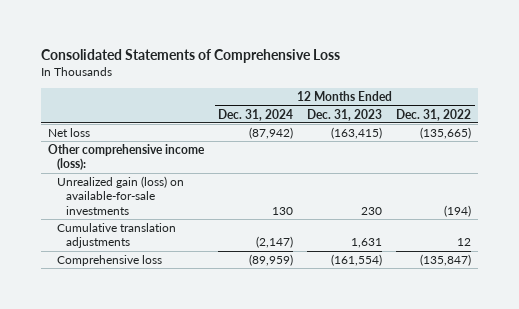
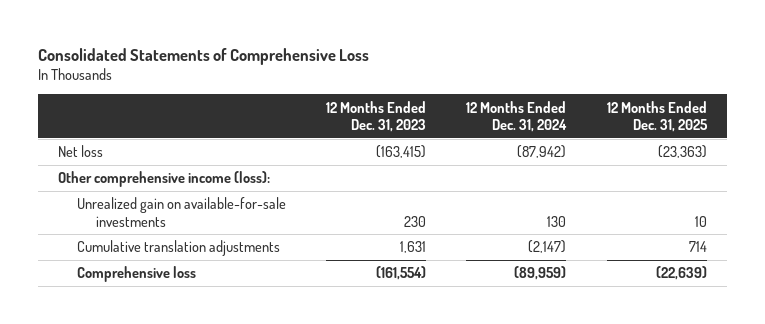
- | 12 Months Ended Dec. 31, 2024 | 12 Months Ended Dec. 31, 2023 | 12 Months Ended Dec. 31, 2022
+ | 12 Months Ended Dec. 31, 2023 | 12 Months Ended Dec. 31, 2024 | 12 Months Ended Dec. 31, 2025
- Unrealized gain (loss) on available-for-sale investments | 130 | 230 | (194)
+ Unrealized gain on available-for-sale investments | 230 | 130 | 10

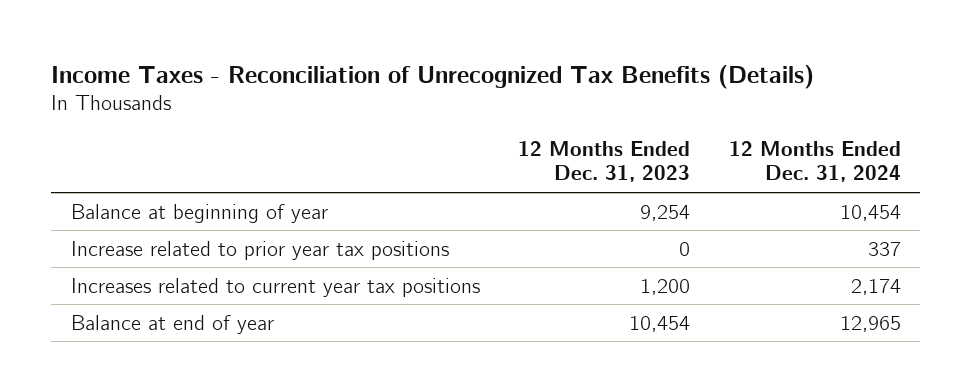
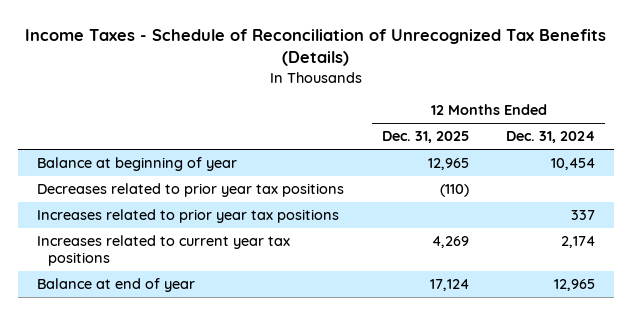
- Income Taxes - Reconciliation of Unrecognized Tax Benefits (Details)
+ Income Taxes - Schedule of Reconciliation of Unrecognized Tax Benefits (Details)
- | 12 Months Ended Dec. 31, 2023 | 12 Months Ended Dec. 31, 2024
+ | 12 Months Ended Dec. 31, 2025 | 12 Months Ended Dec. 31, 2024
- Increase related to prior year tax positions | 0 | 337
+ Decreases related to prior year tax positions | (110) |
+ Increases related to prior year tax positions | | 337

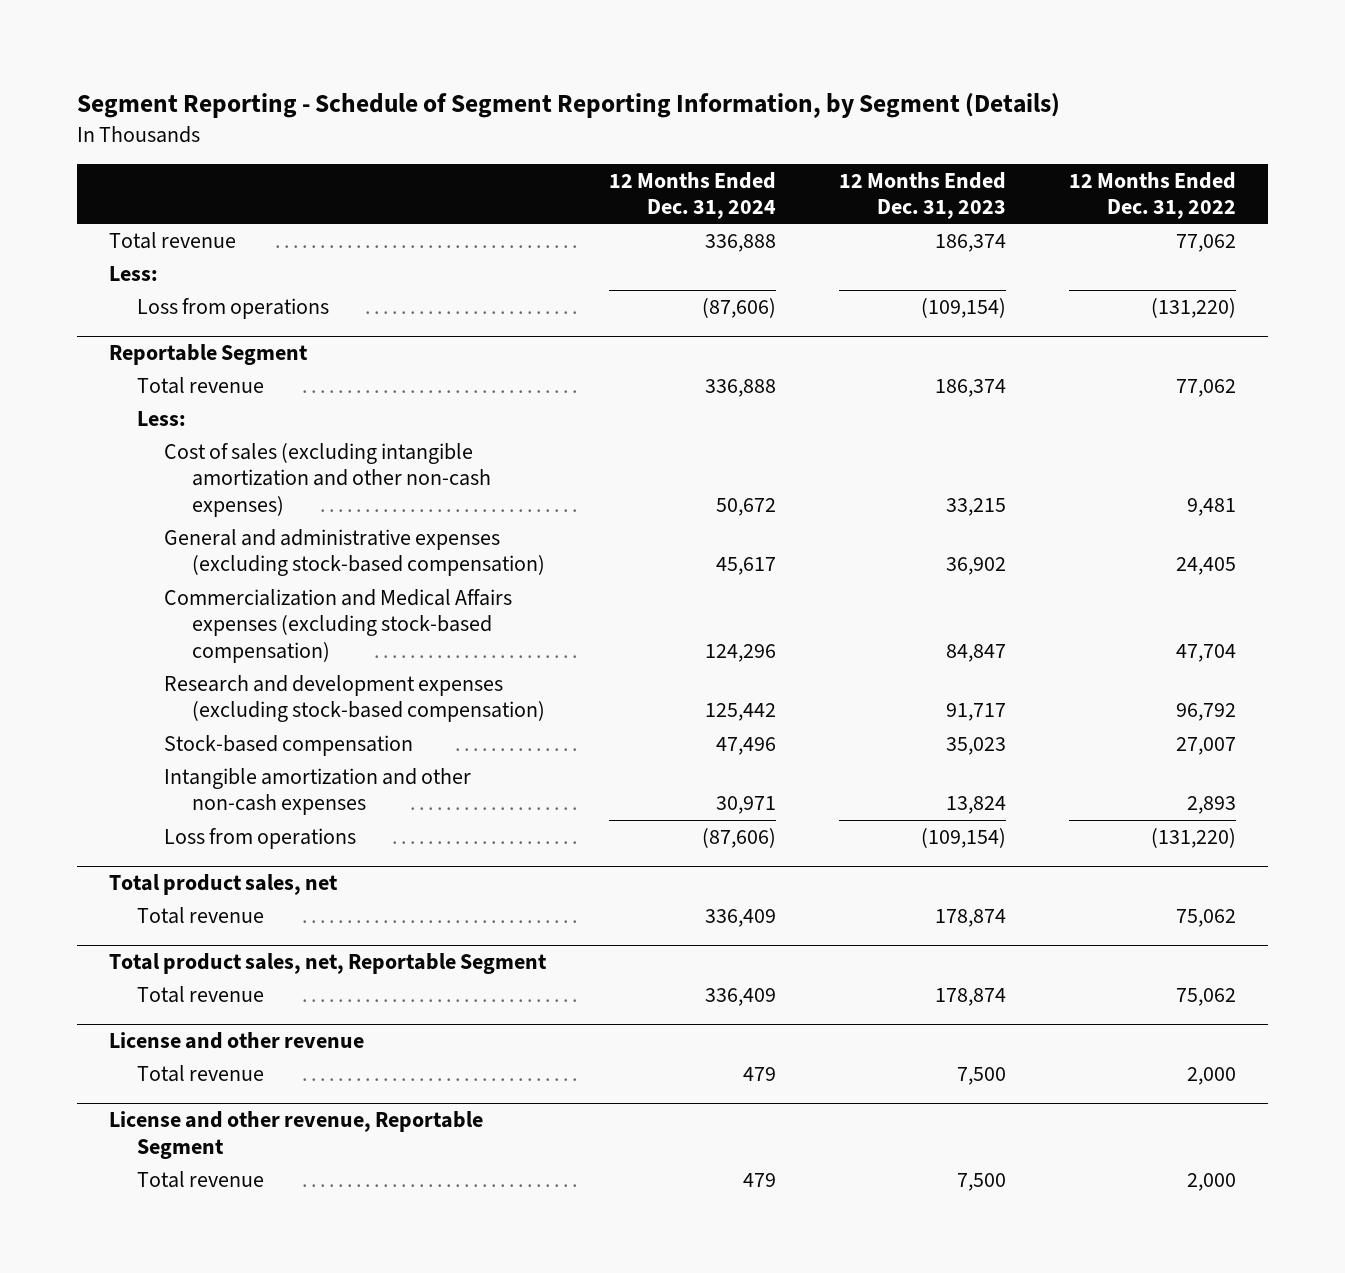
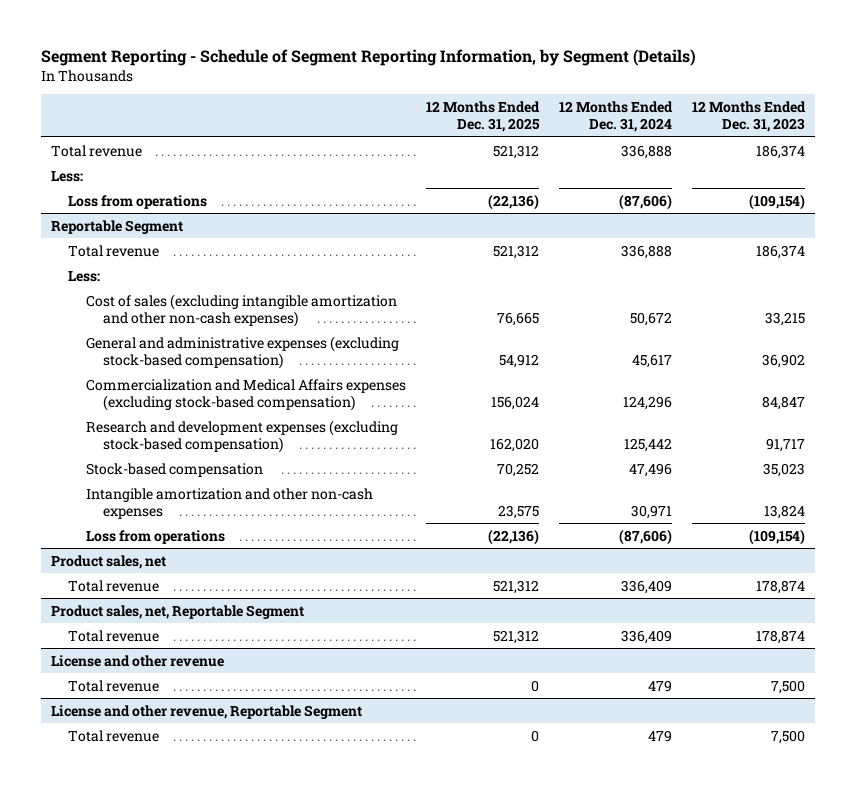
- | 12 Months Ended Dec. 31, 2024 | 12 Months Ended Dec. 31, 2023 | 12 Months Ended Dec. 31, 2022
+ | 12 Months Ended Dec. 31, 2025 | 12 Months Ended Dec. 31, 2024 | 12 Months Ended Dec. 31, 2023
- Total product sales, net
+ Product sales, net
- Total product sales, net, Reportable Segment
+ Product sales, net, Reportable Segment

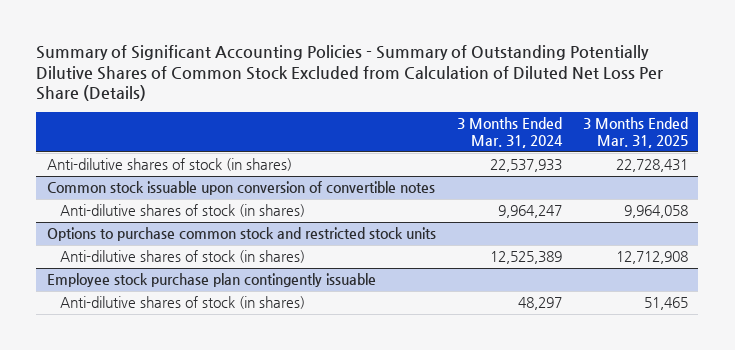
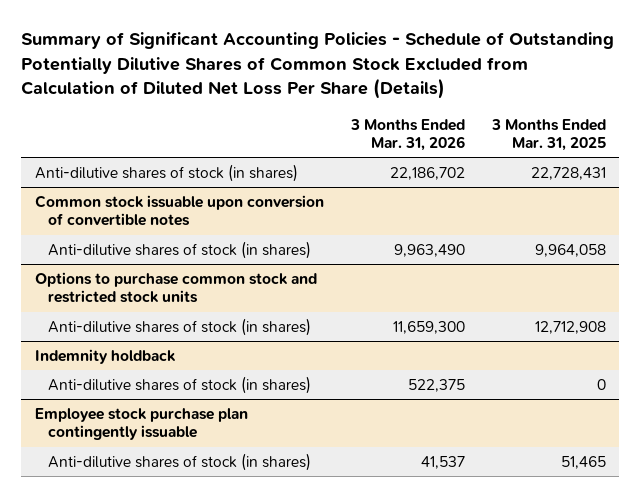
- Summary of Significant Accounting Policies - Summary of Outstanding Potentially Dilutive Shares of Common Stock Excluded from Calculation of Diluted Net Loss Per Share (Details)
+ Summary of Significant Accounting Policies - Schedule of Outstanding Potentially Dilutive Shares of Common Stock Excluded from Calculation of Diluted Net Loss Per Share (Details)
- | 3 Months Ended Mar. 31, 2024 | 3 Months Ended Mar. 31, 2025
+ | 3 Months Ended Mar. 31, 2026 | 3 Months Ended Mar. 31, 2025
+ Indemnity holdback
+ Anti-dilutive shares of stock (in shares) | 522,375 | 0

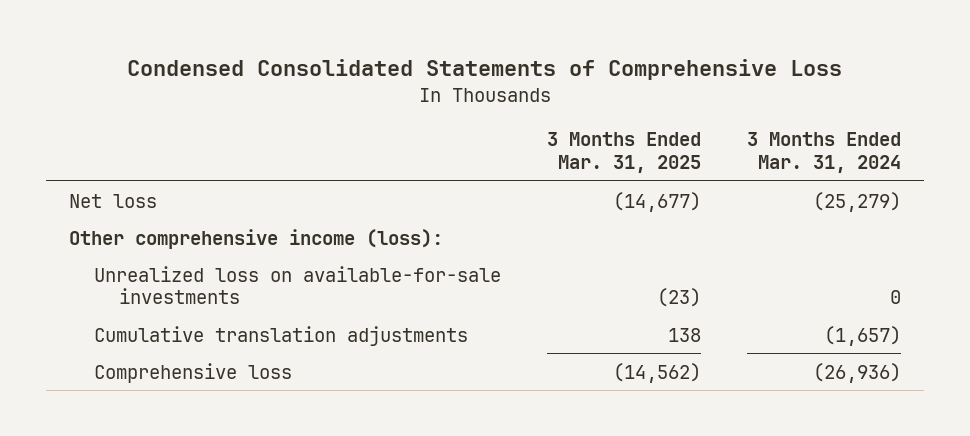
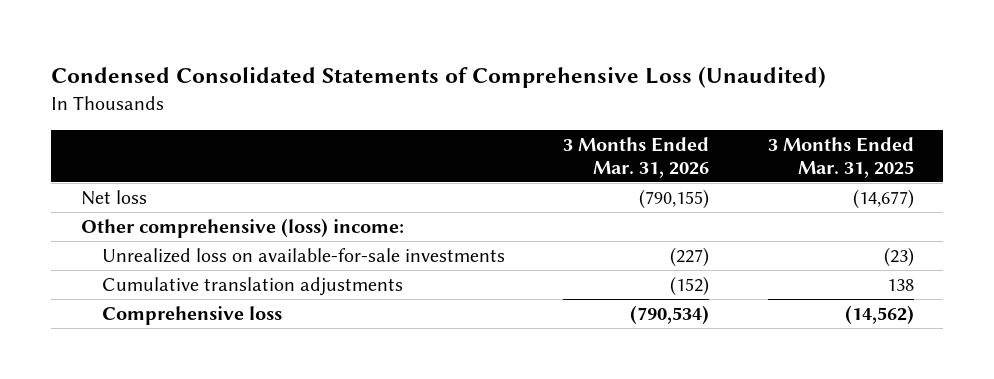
- Condensed Consolidated Statements of Comprehensive Loss
+ Condensed Consolidated Statements of Comprehensive Loss (Unaudited)
- | 3 Months Ended Mar. 31, 2025 | 3 Months Ended Mar. 31, 2024
+ | 3 Months Ended Mar. 31, 2026 | 3 Months Ended Mar. 31, 2025
- Other comprehensive income (loss):
+ Other comprehensive (loss) income:

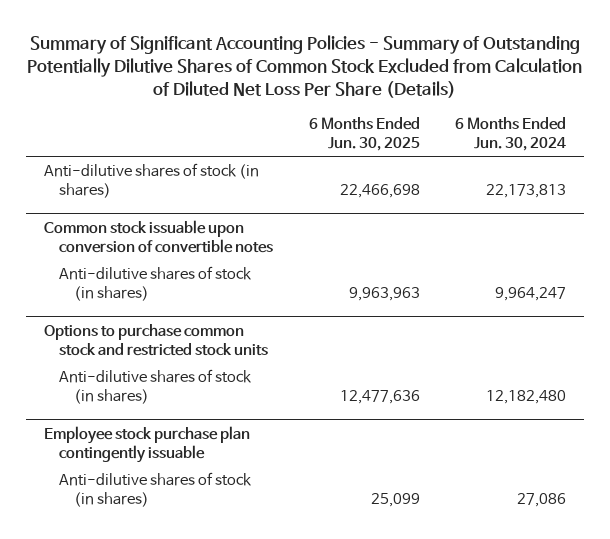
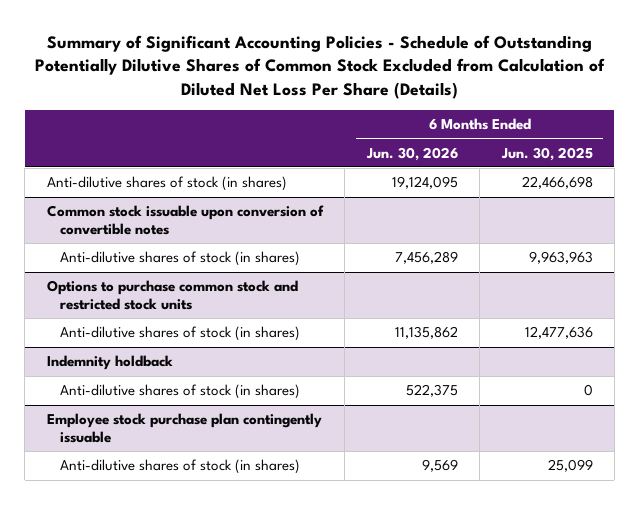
- Summary of Significant Accounting Policies - Summary of Outstanding Potentially Dilutive Shares of Common Stock Excluded from Calculation of Diluted Net Loss Per Share (Details)
+ Summary of Significant Accounting Policies - Schedule of Outstanding Potentially Dilutive Shares of Common Stock Excluded from Calculation of Diluted Net Loss Per Share (Details)
- | 6 Months Ended Jun. 30, 2025 | 6 Months Ended Jun. 30, 2024
+ | 6 Months Ended Jun. 30, 2026 | 6 Months Ended Jun. 30, 2025
+ Indemnity holdback
+ Anti-dilutive shares of stock (in shares) | 522,375 | 0

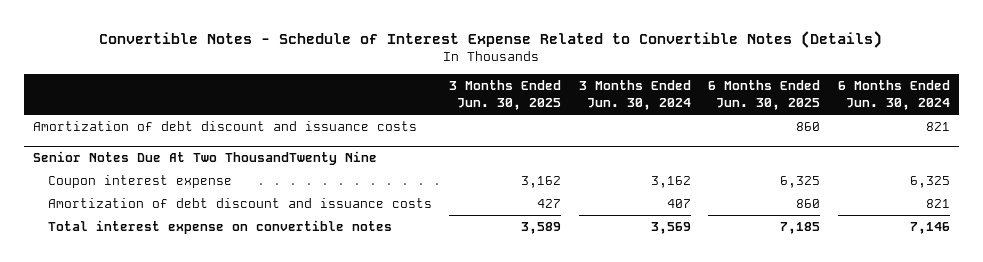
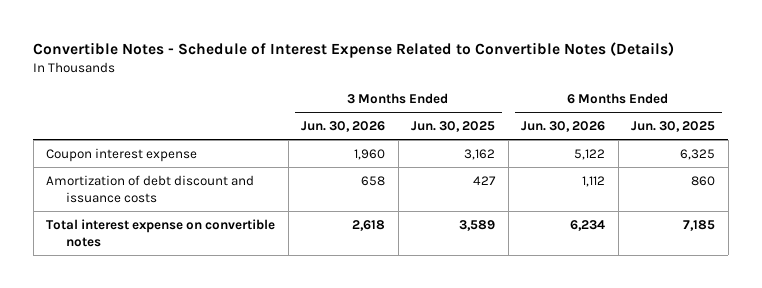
- | 3 Months Ended Jun. 30, 2025 | 3 Months Ended Jun. 30, 2024 | 6 Months Ended Jun. 30, 2025 | 6 Months Ended Jun. 30, 2024
+ | 3 Months Ended Jun. 30, 2026 | 3 Months Ended Jun. 30, 2025 | 6 Months Ended Jun. 30, 2026 | 6 Months Ended Jun. 30, 2025
- Amortization of debt discount and issuance costs | | | 860 | 821
- Senior Notes Due At Two ThousandTwenty Nine

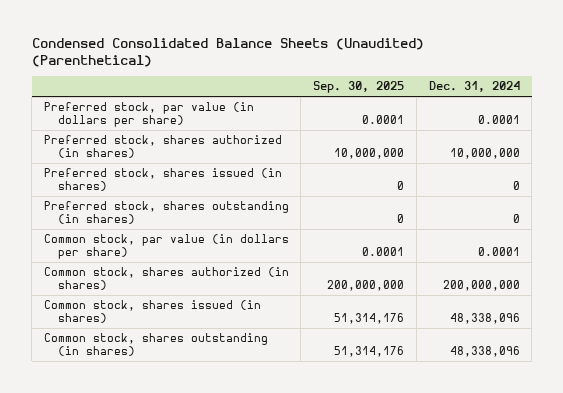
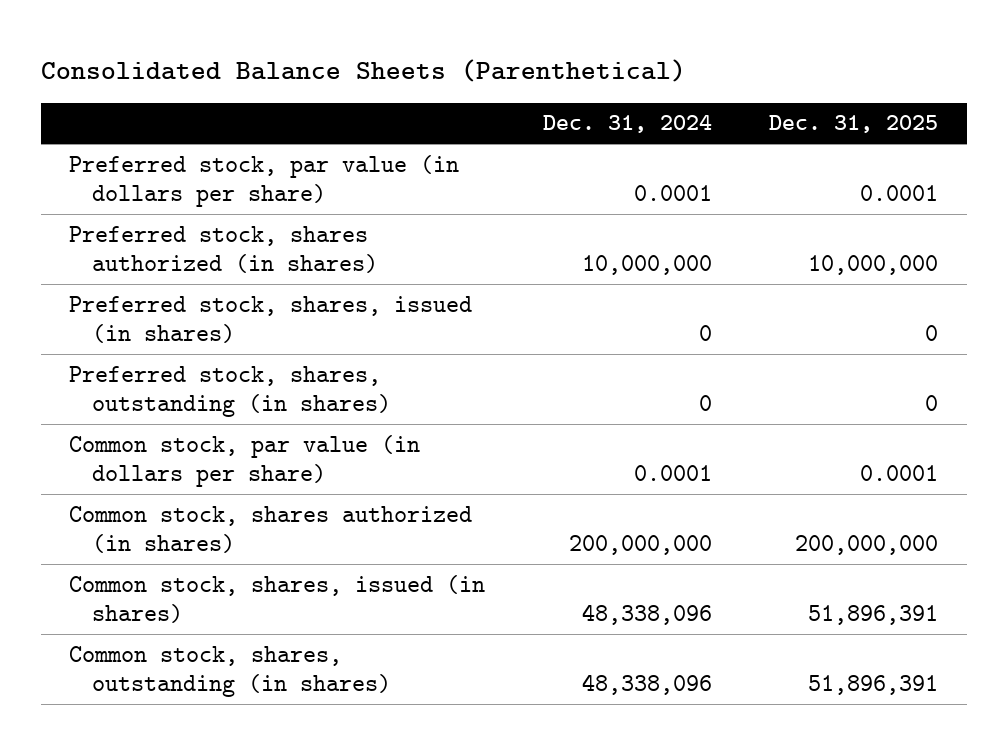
- Condensed Consolidated Balance Sheets (Unaudited) (Parenthetical)
+ Consolidated Balance Sheets (Parenthetical)
- | Sep. 30, 2025 | Dec. 31, 2024
+ | Dec. 31, 2024 | Dec. 31, 2025
- Preferred stock, shares issued (in shares) | 0 | 0
- Preferred stock, shares outstanding (in shares) | 0 | 0
+ Preferred stock, shares, issued (in shares) | 0 | 0
+ Preferred stock, shares, outstanding (in shares) | 0 | 0
- Common stock, shares issued (in shares) | 51,314,176 | 48,338,096
- Common stock, shares outstanding (in shares) | 51,314,176 | 48,338,096
+ Common stock, shares, issued (in shares) | 48,338,096 | 51,896,391
+ Common stock, shares, outstanding (in shares) | 48,338,096 | 51,896,391

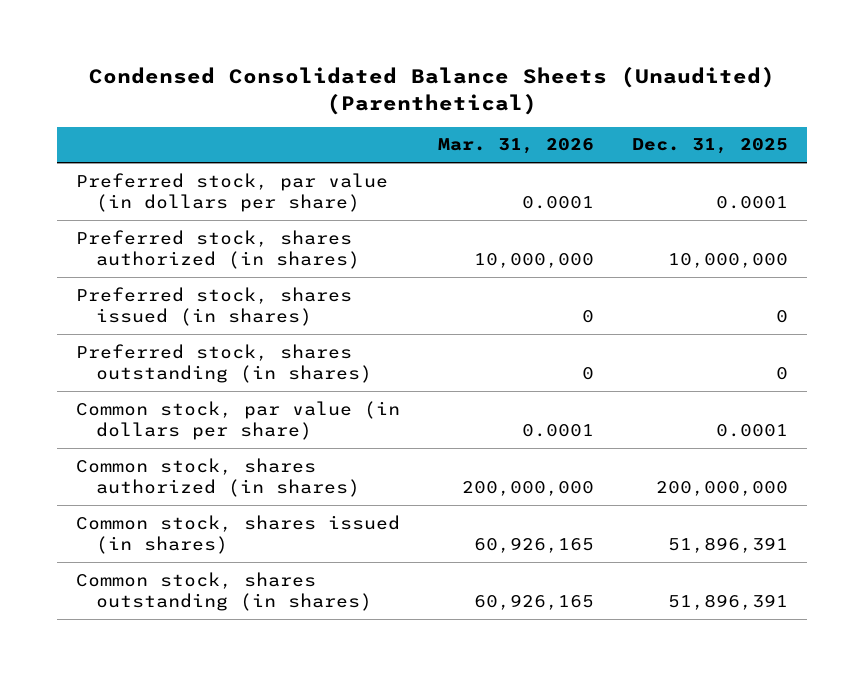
- Consolidated Balance Sheets (Parenthetical)
+ Condensed Consolidated Balance Sheets (Unaudited) (Parenthetical)
- | Dec. 31, 2024 | Dec. 31, 2025
+ | Mar. 31, 2026 | Dec. 31, 2025
- Preferred stock, shares, issued (in shares) | 0 | 0
- Preferred stock, shares, outstanding (in shares) | 0 | 0
+ Preferred stock, shares issued (in shares) | 0 | 0
+ Preferred stock, shares outstanding (in shares) | 0 | 0
- Common stock, shares, issued (in shares) | 48,338,096 | 51,896,391
- Common stock, shares, outstanding (in shares) | 48,338,096 | 51,896,391
+ Common stock, shares issued (in shares) | 60,926,165 | 51,896,391
+ Common stock, shares outstanding (in shares) | 60,926,165 | 51,896,391

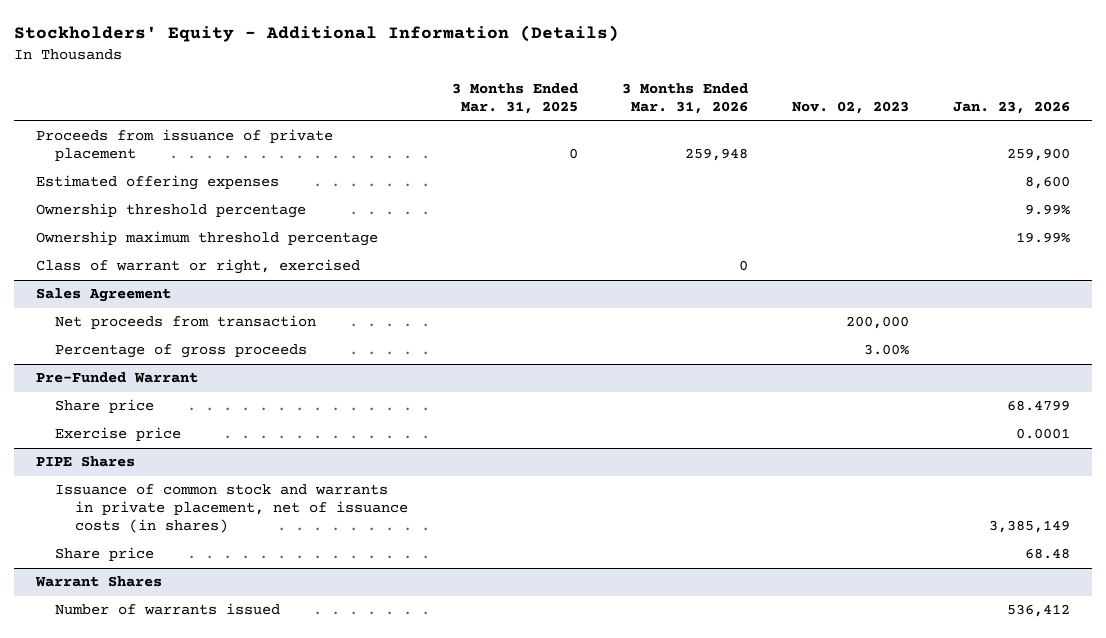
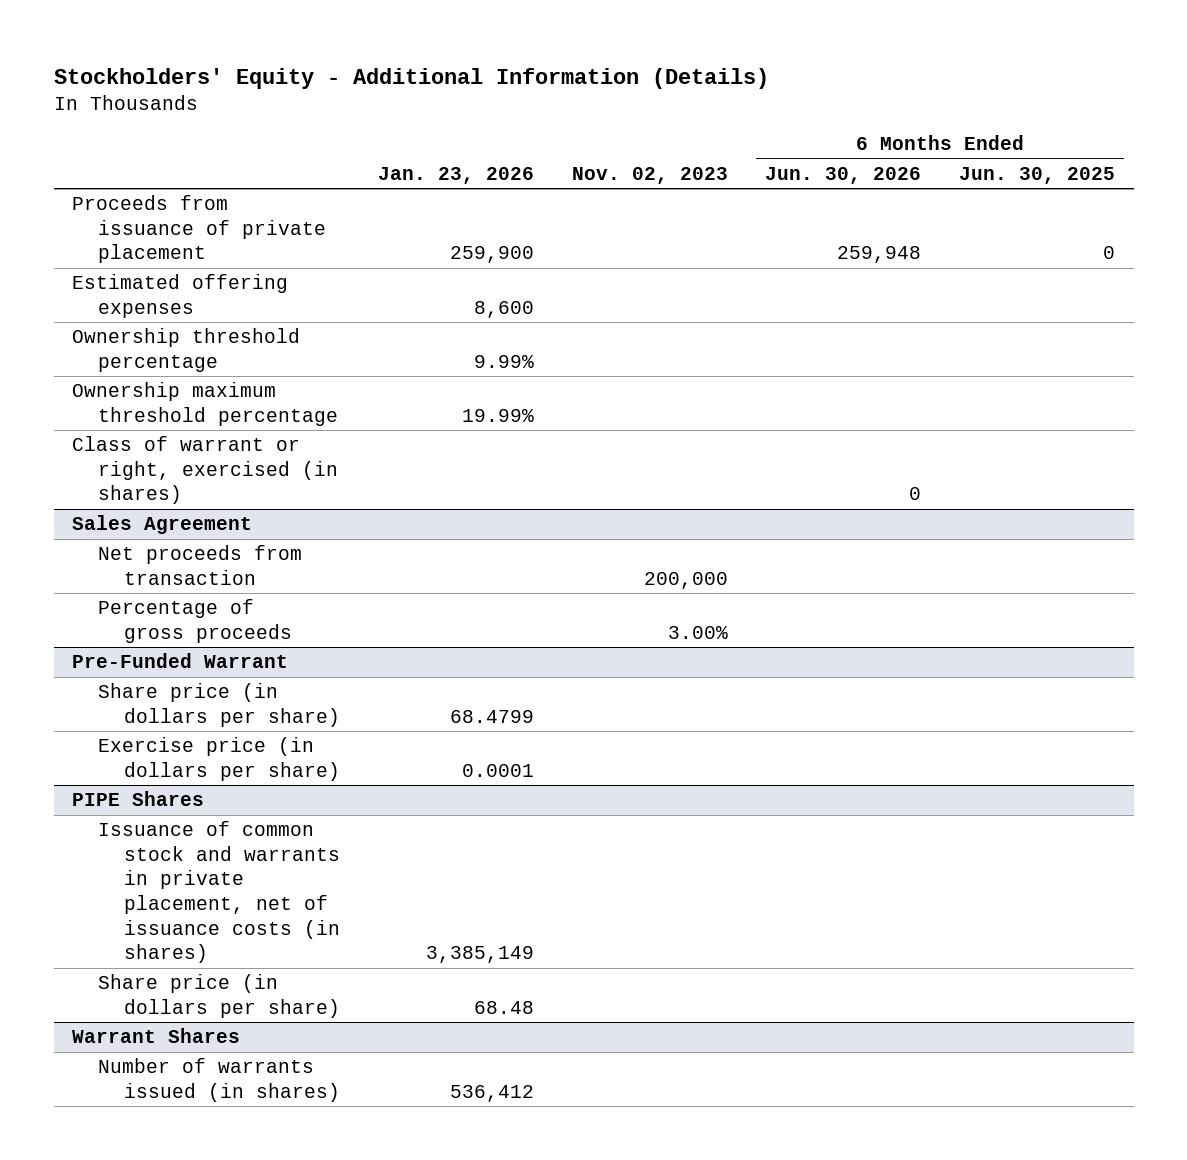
- | 3 Months Ended Mar. 31, 2025 | 3 Months Ended Mar. 31, 2026 | Nov. 02, 2023 | Jan. 23, 2026
+ | Jan. 23, 2026 | Nov. 02, 2023 | 6 Months Ended Jun. 30, 2026 | 6 Months Ended Jun. 30, 2025
- Class of warrant or right, exercised | | 0 | |
+ Class of warrant or right, exercised (in shares) | | | 0 |
@ Pre-Funded Warrant
- Share price | | | | 68.4799
- Exercise price | | | | 0.0001
+ Share price (in dollars per share) | 68.4799 | | |
+ Exercise price (in dollars per share) | 0.0001 | | |
@ PIPE Shares
- Share price | | | | 68.48
+ Share price (in dollars per share) | 68.48 | | |
@ Warrant Shares
- Number of warrants issued | | | | 536,412
+ Number of warrants issued (in shares) | 536,412 | | |

